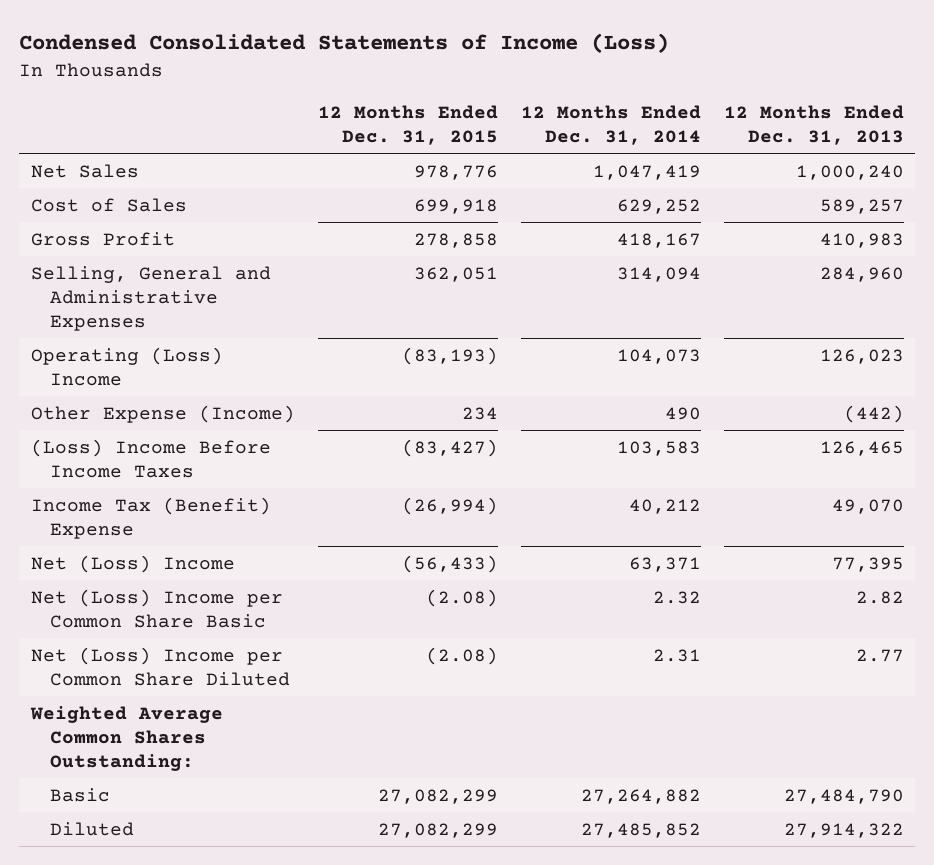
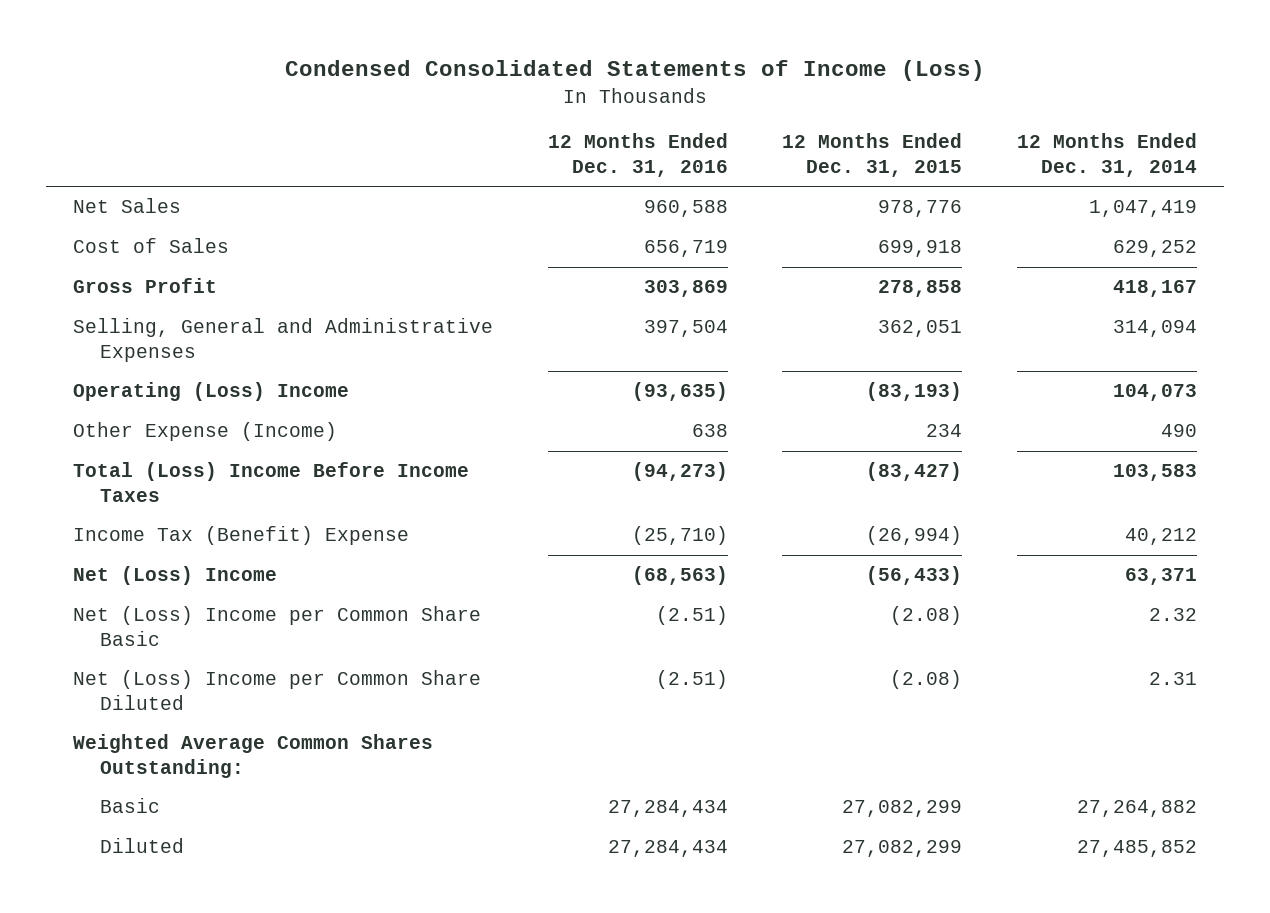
- | 12 Months Ended Dec. 31, 2015 | 12 Months Ended Dec. 31, 2014 | 12 Months Ended Dec. 31, 2013
+ | 12 Months Ended Dec. 31, 2016 | 12 Months Ended Dec. 31, 2015 | 12 Months Ended Dec. 31, 2014
- (Loss) Income Before Income Taxes | (83,427) | 103,583 | 126,465
+ Total (Loss) Income Before Income Taxes | (94,273) | (83,427) | 103,583

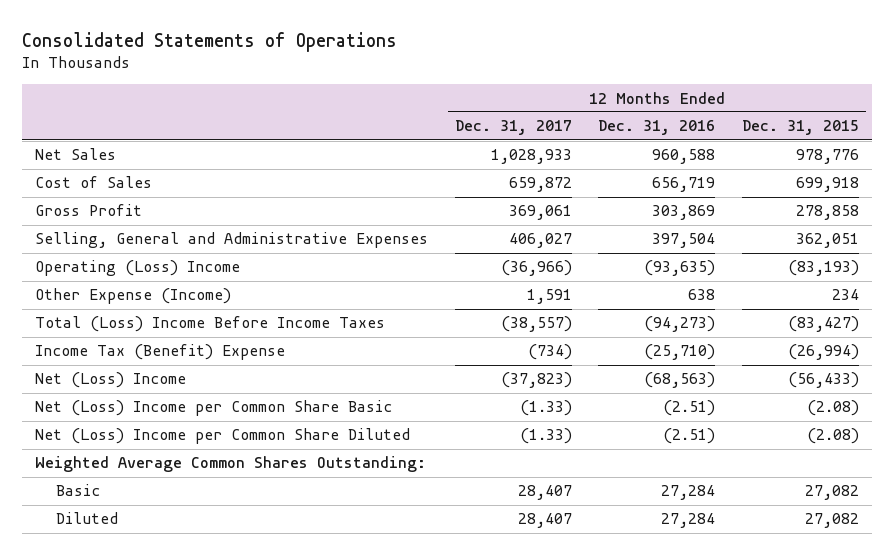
- Condensed Consolidated Statements of Income (Loss)
+ Consolidated Statements of Operations
- | 12 Months Ended Dec. 31, 2016 | 12 Months Ended Dec. 31, 2015 | 12 Months Ended Dec. 31, 2014
+ | 12 Months Ended Dec. 31, 2017 | 12 Months Ended Dec. 31, 2016 | 12 Months Ended Dec. 31, 2015
- Basic | 27,284,434 | 27,082,299 | 27,264,882
- Diluted | 27,284,434 | 27,082,299 | 27,485,852
+ Basic | 28,407 | 27,284 | 27,082
+ Diluted | 28,407 | 27,284 | 27,082

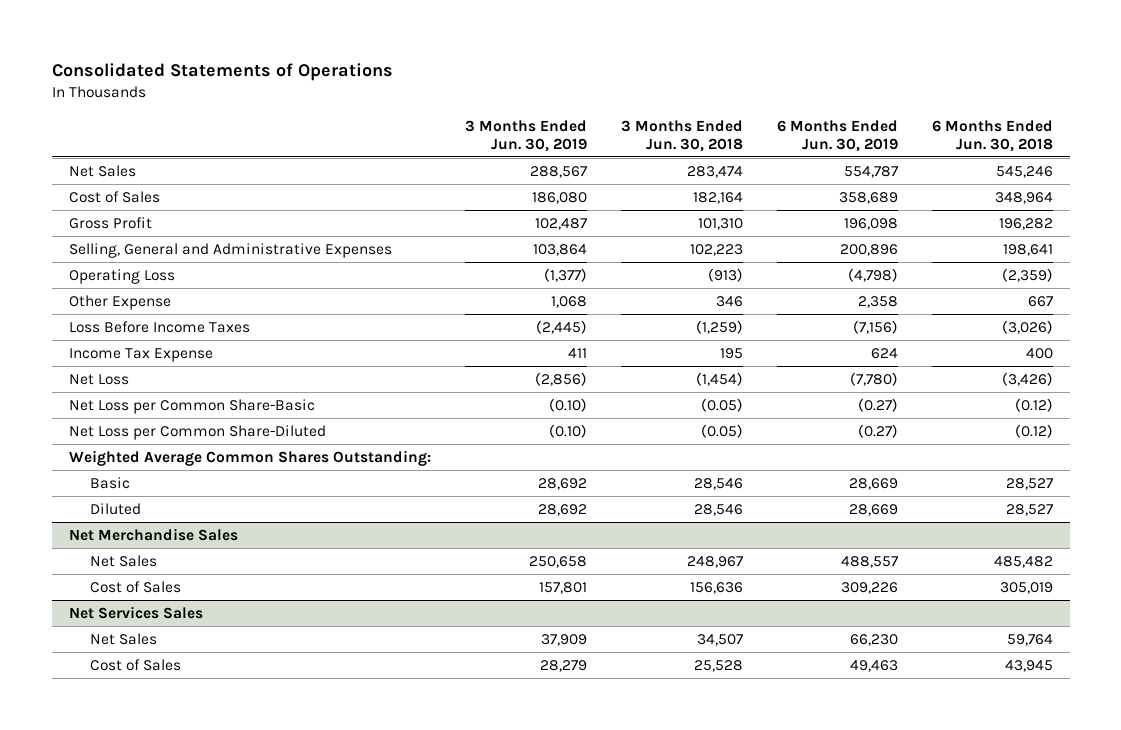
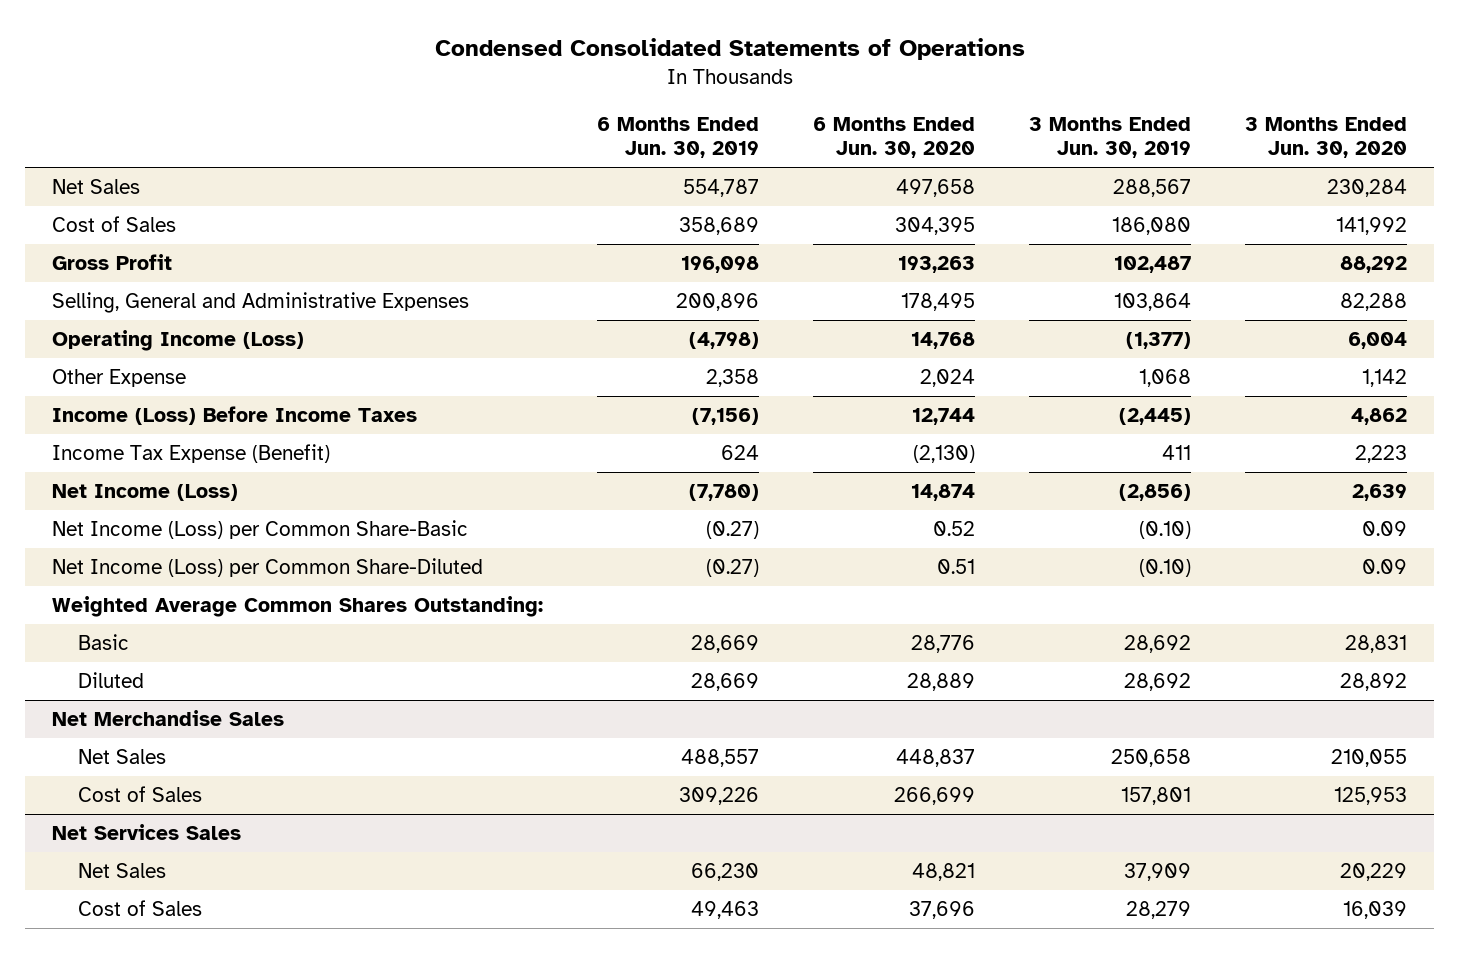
- Consolidated Statements of Operations
+ Condensed Consolidated Statements of Operations
- | 3 Months Ended Jun. 30, 2019 | 3 Months Ended Jun. 30, 2018 | 6 Months Ended Jun. 30, 2019 | 6 Months Ended Jun. 30, 2018
+ | 6 Months Ended Jun. 30, 2019 | 6 Months Ended Jun. 30, 2020 | 3 Months Ended Jun. 30, 2019 | 3 Months Ended Jun. 30, 2020
- Operating Loss | (1,377) | (913) | (4,798) | (2,359)
+ Operating Income (Loss) | (4,798) | 14,768 | (1,377) | 6,004
- Loss Before Income Taxes | (2,445) | (1,259) | (7,156) | (3,026)
- Income Tax Expense | 411 | 195 | 624 | 400
- Net Loss | (2,856) | (1,454) | (7,780) | (3,426)
- Net Loss per Common Share-Basic | (0.10) | (0.05) | (0.27) | (0.12)
- Net Loss per Common Share-Diluted | (0.10) | (0.05) | (0.27) | (0.12)
+ Income (Loss) Before Income Taxes | (7,156) | 12,744 | (2,445) | 4,862
+ Income Tax Expense (Benefit) | 624 | (2,130) | 411 | 2,223
+ Net Income (Loss) | (7,780) | 14,874 | (2,856) | 2,639
+ Net Income (Loss) per Common Share-Basic | (0.27) | 0.52 | (0.10) | 0.09
+ Net Income (Loss) per Common Share-Diluted | (0.27) | 0.51 | (0.10) | 0.09

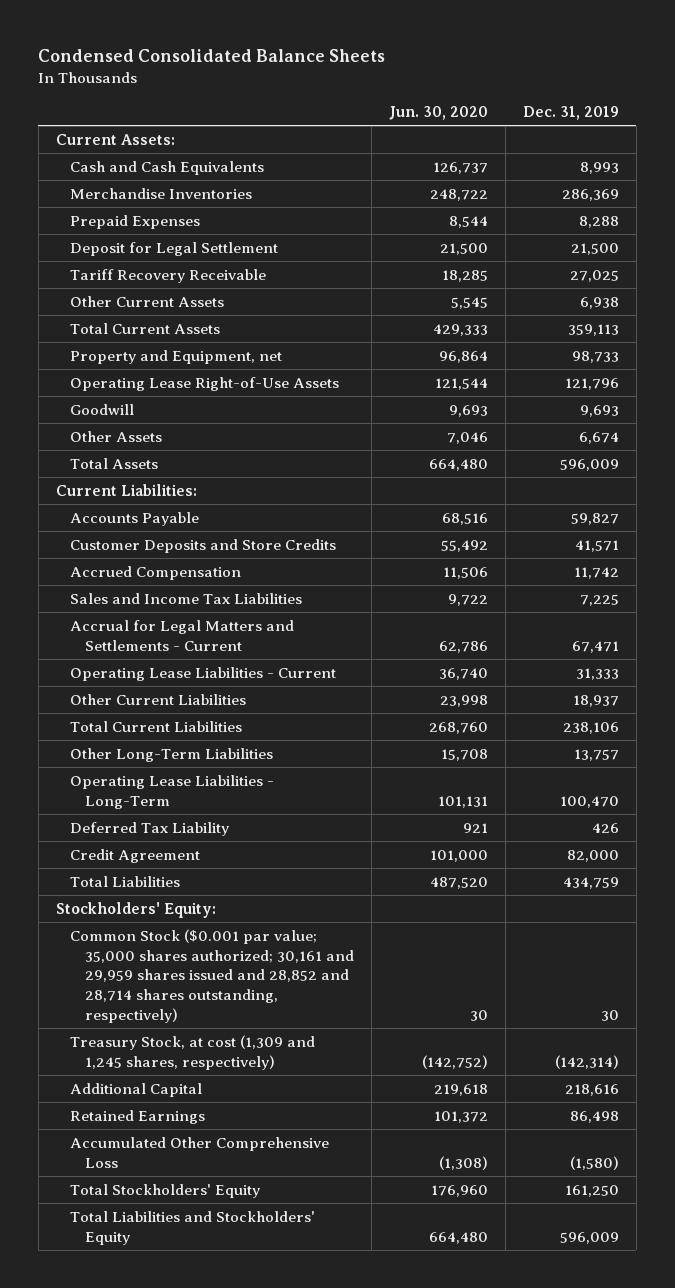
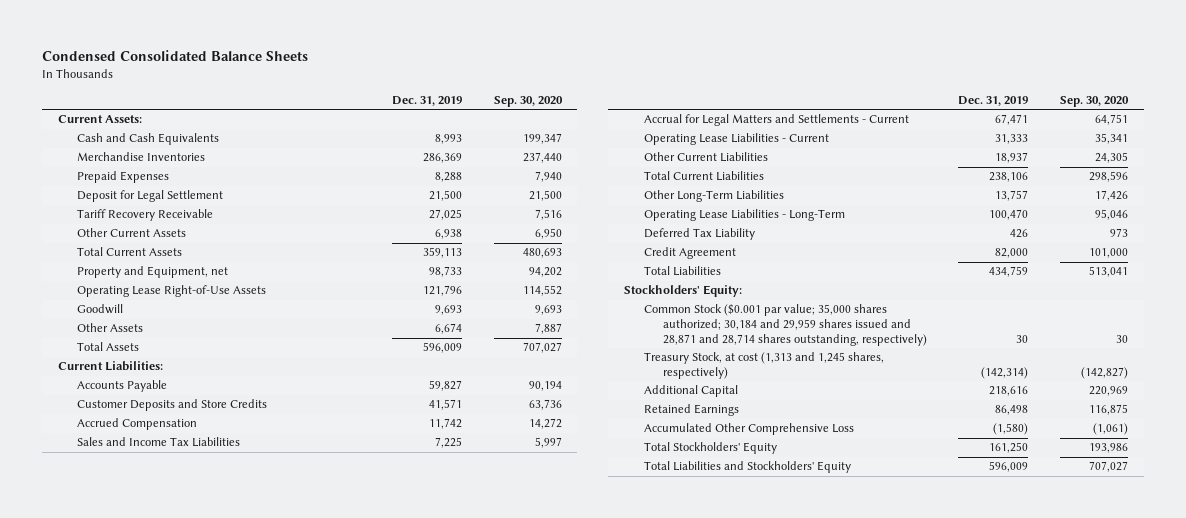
- | Jun. 30, 2020 | Dec. 31, 2019
+ | Dec. 31, 2019 | Sep. 30, 2020
- Common Stock ($0.001 par value; 35,000 shares authorized; 30,161 and 29,959 shares issued and 28,852 and 28,714 shares outstanding, respectively) | 30 | 30
- Treasury Stock, at cost (1,309 and 1,245 shares, respectively) | (142,752) | (142,314)
+ Common Stock ($0.001 par value; 35,000 shares authorized; 30,184 and 29,959 shares issued and 28,871 and 28,714 shares outstanding, respectively) | 30 | 30
+ Treasury Stock, at cost (1,313 and 1,245 shares, respectively) | (142,314) | (142,827)

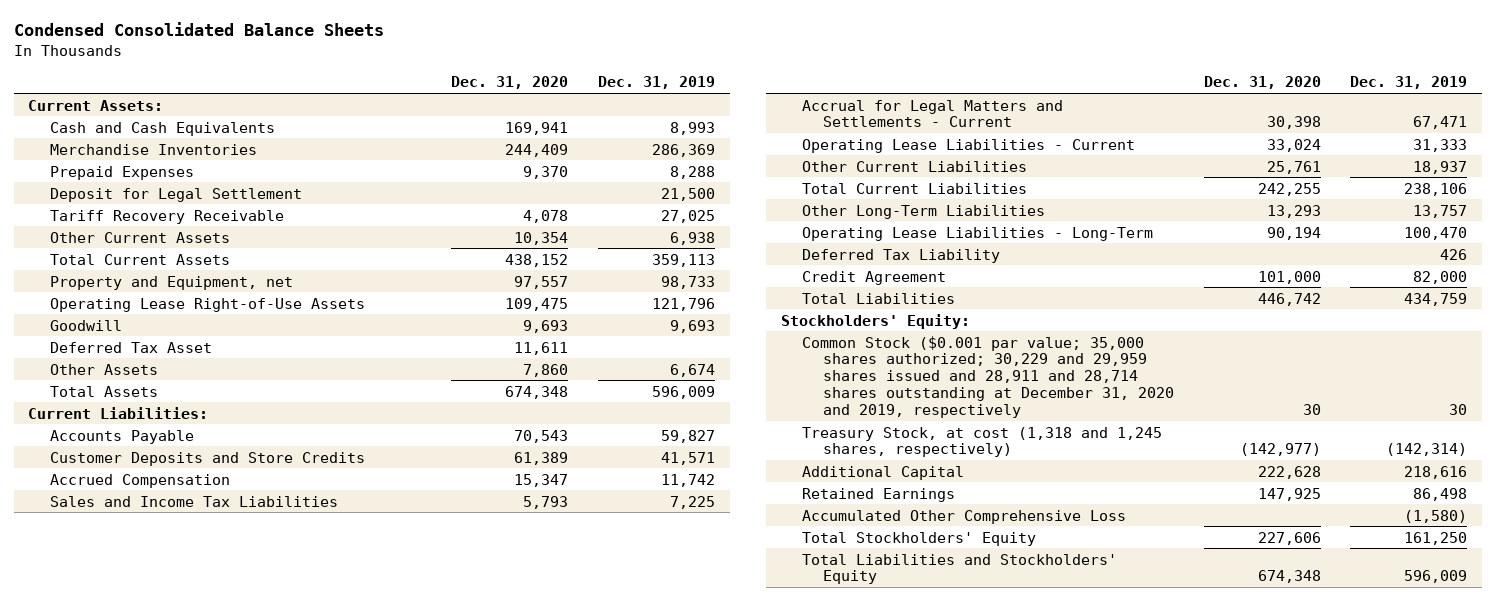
- | Dec. 31, 2019 | Sep. 30, 2020
+ | Dec. 31, 2020 | Dec. 31, 2019
+ Deferred Tax Asset | 11,611 |
- Common Stock ($0.001 par value; 35,000 shares authorized; 30,184 and 29,959 shares issued and 28,871 and 28,714 shares outstanding, respectively) | 30 | 30
- Treasury Stock, at cost (1,313 and 1,245 shares, respectively) | (142,314) | (142,827)
+ Common Stock ($0.001 par value; 35,000 shares authorized; 30,229 and 29,959 shares issued and 28,911 and 28,714 shares outstanding at December 31, 2020 and 2019, respectively | 30 | 30
+ Treasury Stock, at cost (1,318 and 1,245 shares, respectively) | (142,977) | (142,314)

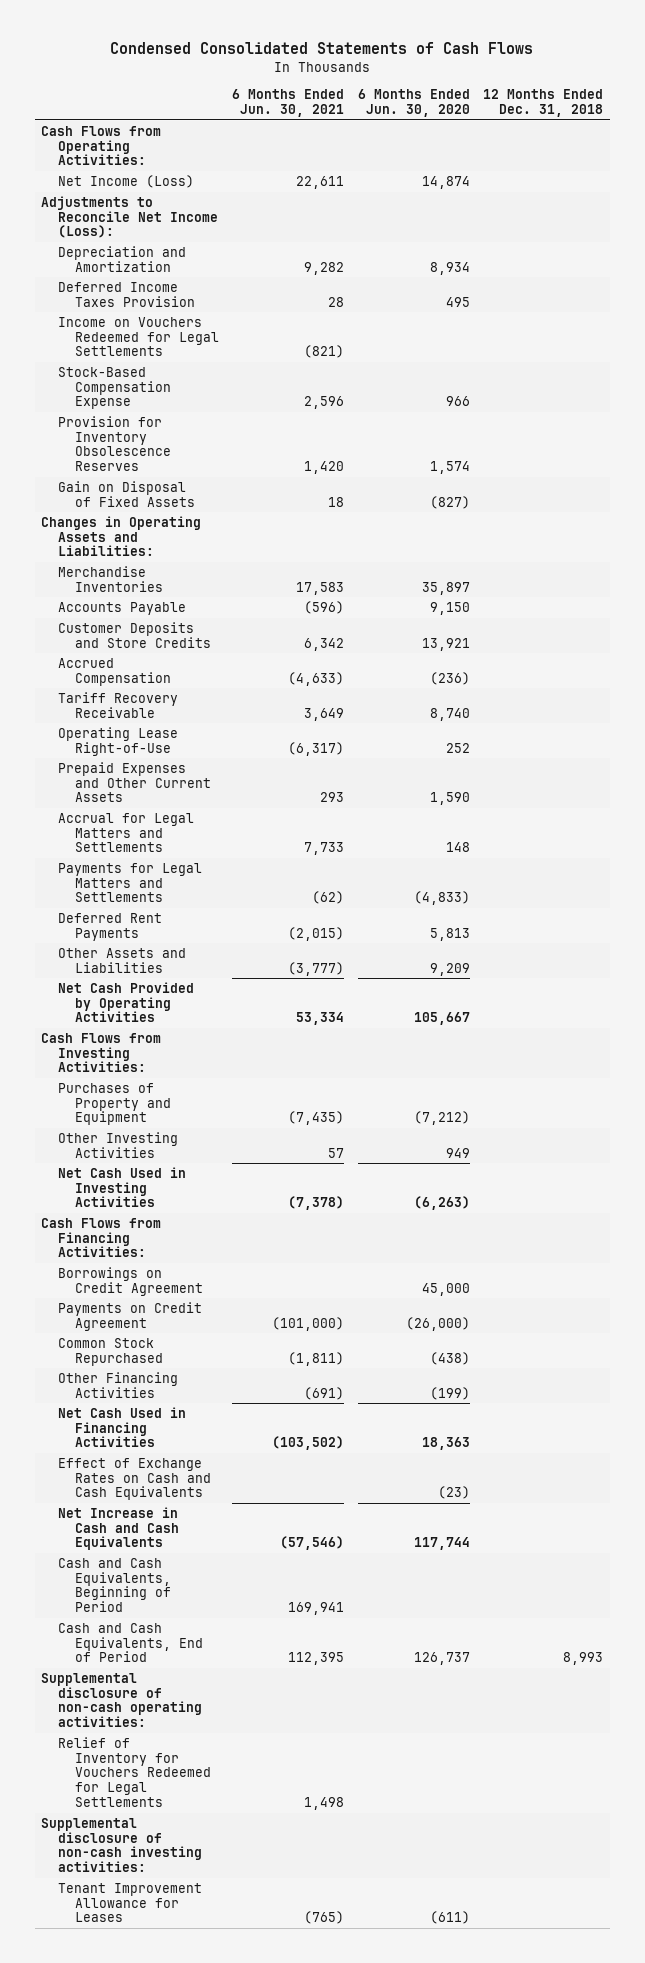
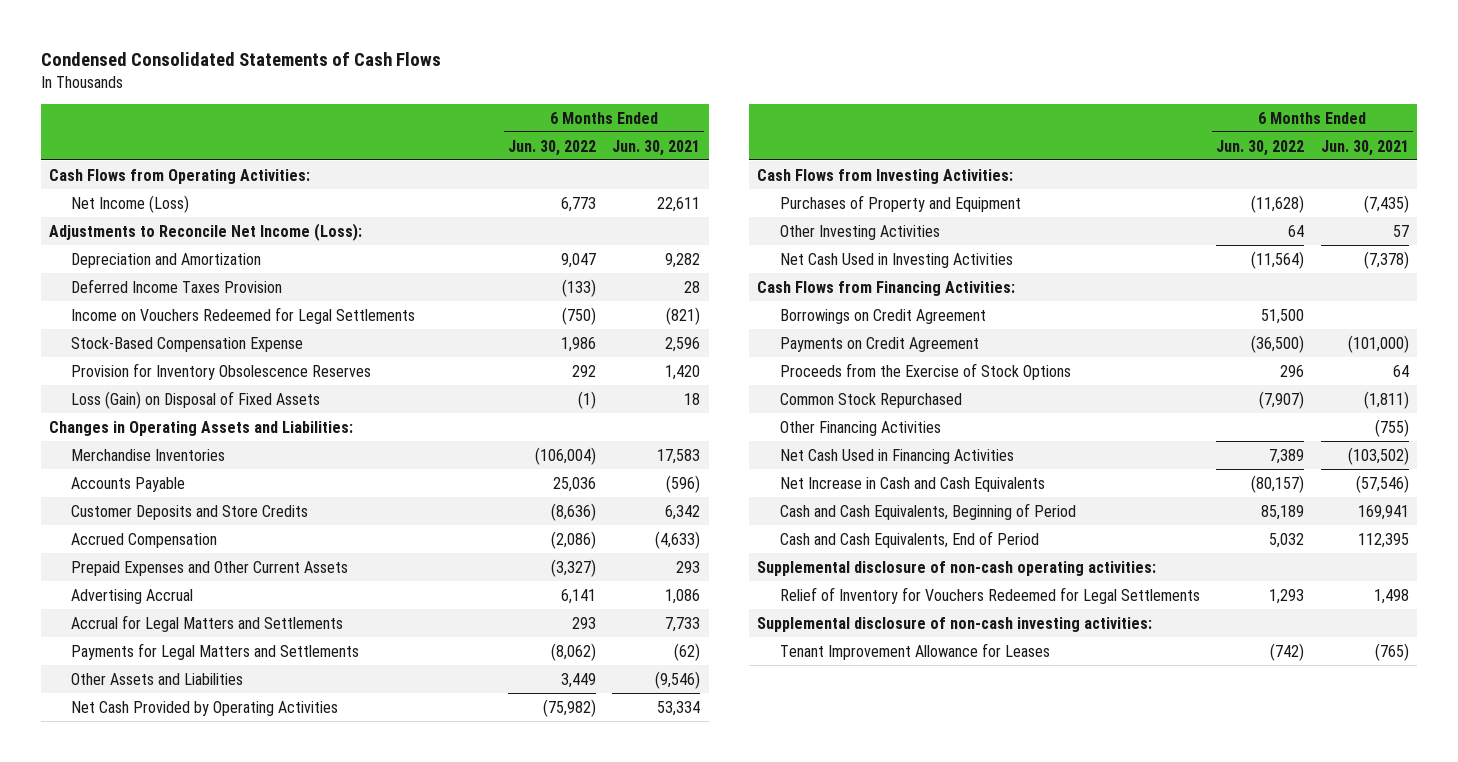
- | 6 Months Ended Jun. 30, 2021 | 6 Months Ended Jun. 30, 2020 | 12 Months Ended Dec. 31, 2018
+ | 6 Months Ended Jun. 30, 2022 | 6 Months Ended Jun. 30, 2021
- Gain on Disposal of Fixed Assets | 18 | (827) |
+ Loss (Gain) on Disposal of Fixed Assets | (1) | 18
- Tariff Recovery Receivable | 3,649 | 8,740 |
- Operating Lease Right-of-Use | (6,317) | 252 |
+ Advertising Accrual | 6,141 | 1,086
- Deferred Rent Payments | (2,015) | 5,813 |
- Other Assets and Liabilities | (3,777) | 9,209 |
+ Other Assets and Liabilities | 3,449 | (9,546)
+ Proceeds from the Exercise of Stock Options | 296 | 64
- Other Financing Activities | (691) | (199) |
+ Other Financing Activities | | (755)
- Effect of Exchange Rates on Cash and Cash Equivalents | | (23) |

